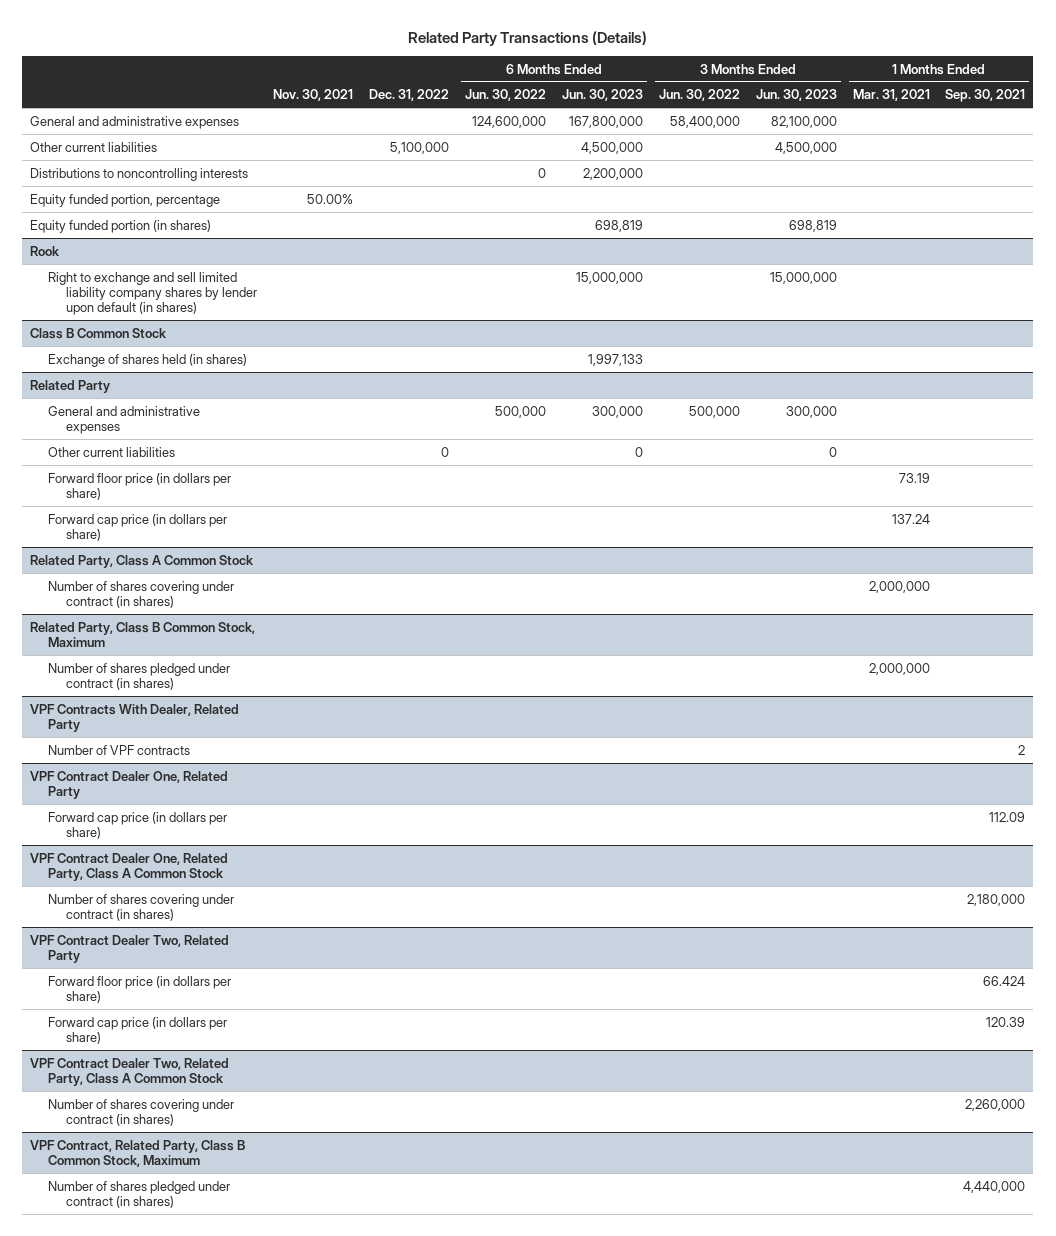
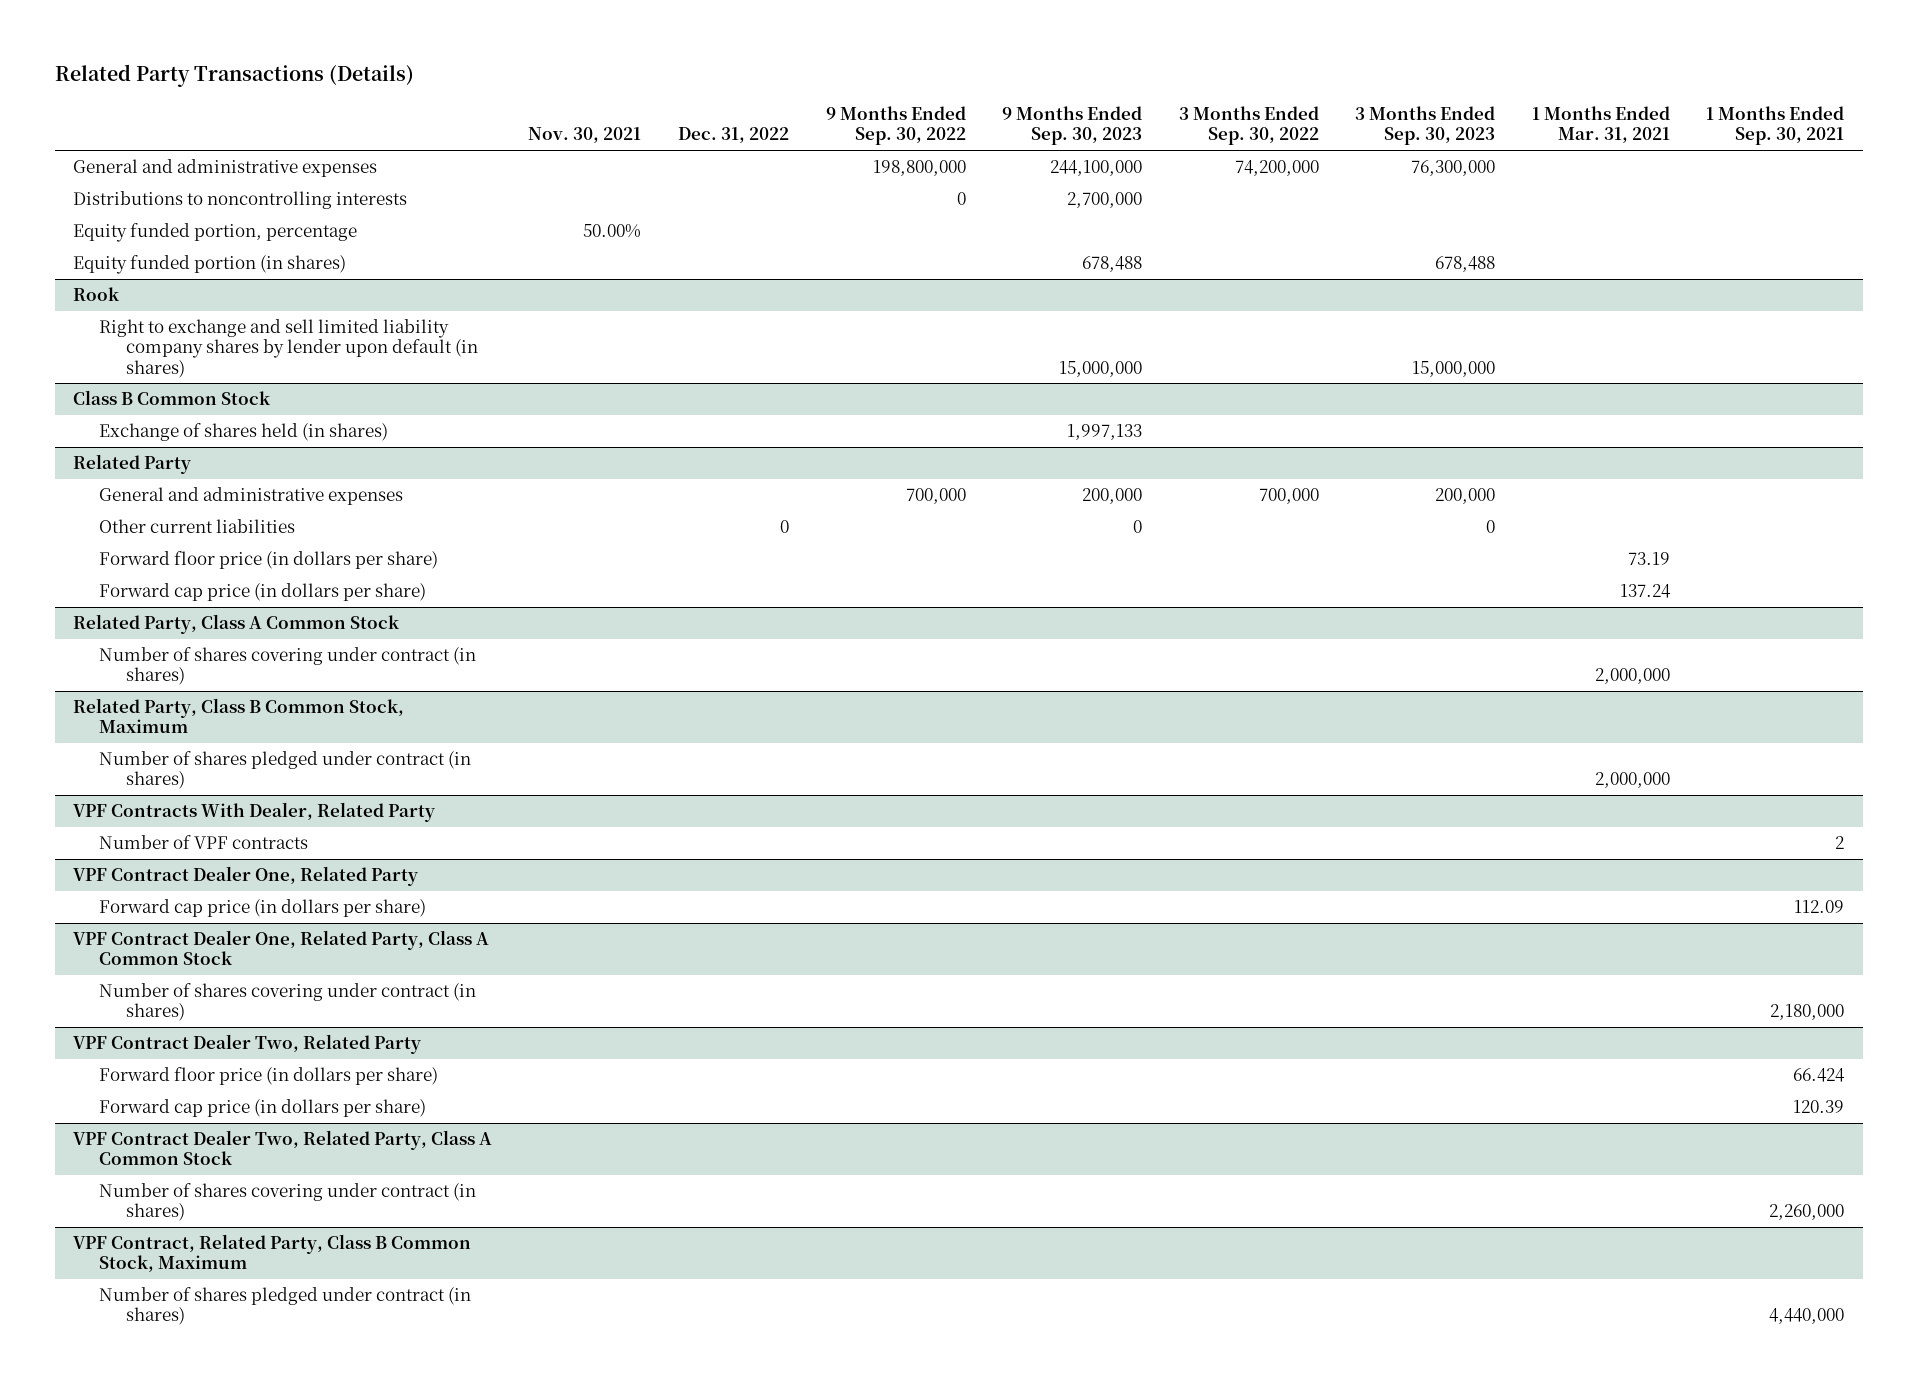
- | Nov. 30, 2021 | Dec. 31, 2022 | 6 Months Ended Jun. 30, 2022 | 6 Months Ended Jun. 30, 2023 | 3 Months Ended Jun. 30, 2022 | 3 Months Ended Jun. 30, 2023 | 1 Months Ended Mar. 31, 2021 | 1 Months Ended Sep. 30, 2021
+ | Nov. 30, 2021 | Dec. 31, 2022 | 9 Months Ended Sep. 30, 2022 | 9 Months Ended Sep. 30, 2023 | 3 Months Ended Sep. 30, 2022 | 3 Months Ended Sep. 30, 2023 | 1 Months Ended Mar. 31, 2021 | 1 Months Ended Sep. 30, 2021
- Other current liabilities | | 5,100,000 | | 4,500,000 | | 4,500,000 | |

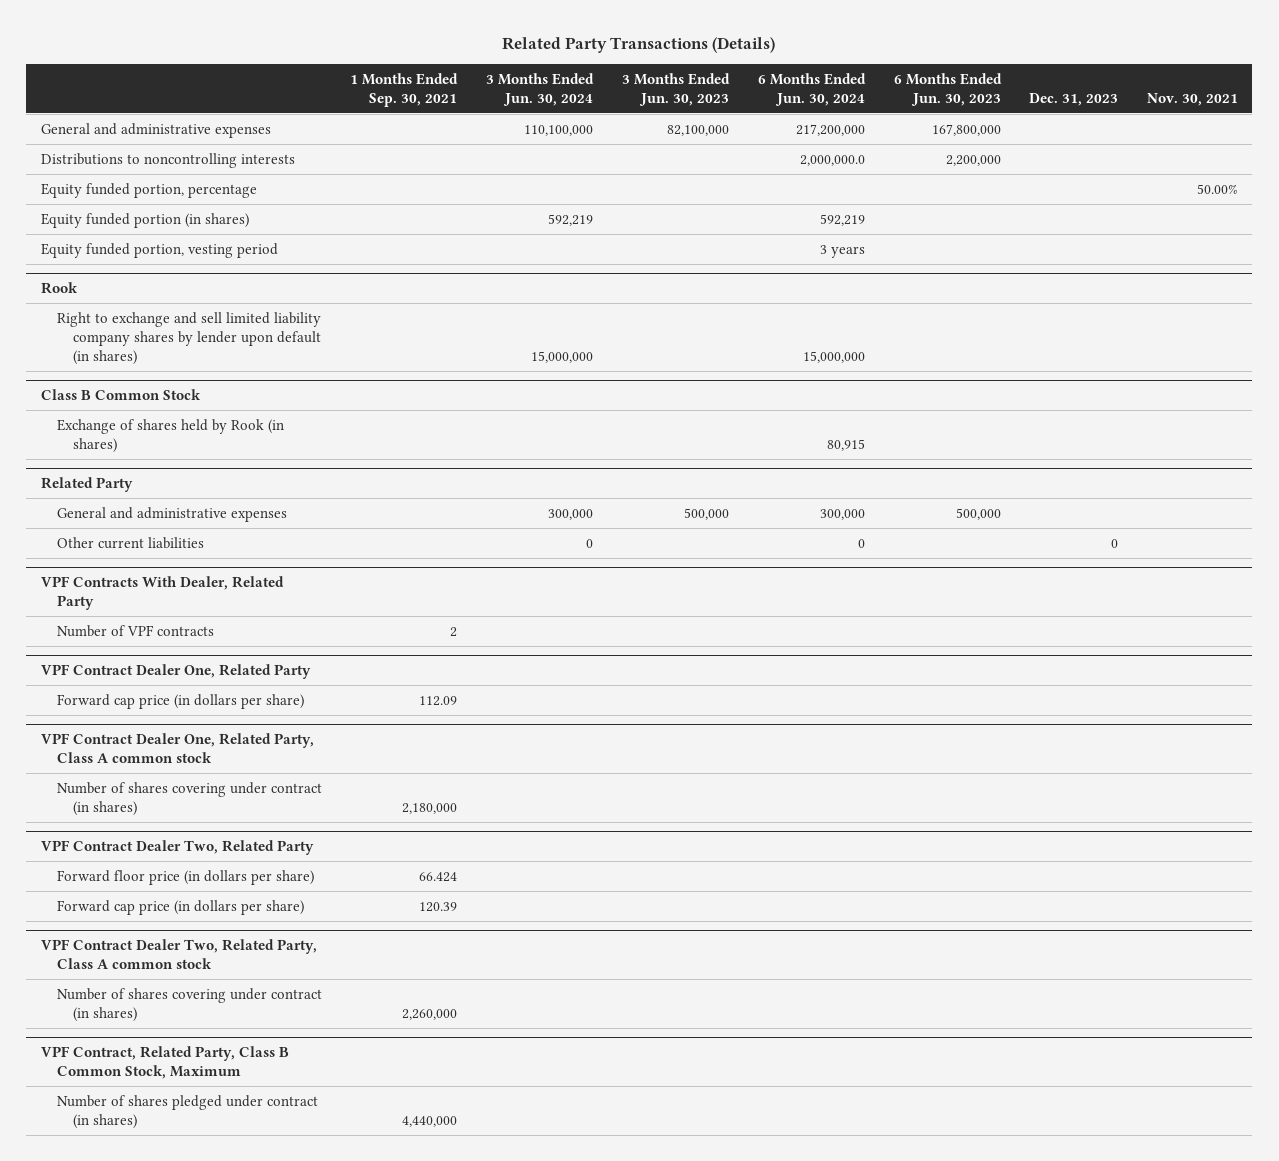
- | Nov. 30, 2021 | Dec. 31, 2022 | 9 Months Ended Sep. 30, 2022 | 9 Months Ended Sep. 30, 2023 | 3 Months Ended Sep. 30, 2022 | 3 Months Ended Sep. 30, 2023 | 1 Months Ended Mar. 31, 2021 | 1 Months Ended Sep. 30, 2021
+ | 1 Months Ended Sep. 30, 2021 | 3 Months Ended Jun. 30, 2024 | 3 Months Ended Jun. 30, 2023 | 6 Months Ended Jun. 30, 2024 | 6 Months Ended Jun. 30, 2023 | Dec. 31, 2023 | Nov. 30, 2021
+ Equity funded portion, vesting period | | | | 3 years | | |
@ Class B Common Stock
- Exchange of shares held (in shares) | | | | 1,997,133 | | | |
+ Exchange of shares held by Rook (in shares) | | | | 80,915 | | |
@ Related Party
- Forward floor price (in dollars per share) | | | | | | | 73.19 |
- Forward cap price (in dollars per share) | | | | | | | 137.24 |
- Related Party, Class A Common Stock
- Number of shares covering under contract (in shares) | | | | | | | 2,000,000 |
- Related Party, Class B Common Stock, Maximum
- Number of shares pledged under contract (in shares) | | | | | | | 2,000,000 |
- VPF Contract Dealer One, Related Party, Class A Common Stock
+ VPF Contract Dealer One, Related Party, Class A common stock
- VPF Contract Dealer Two, Related Party, Class A Common Stock
+ VPF Contract Dealer Two, Related Party, Class A common stock

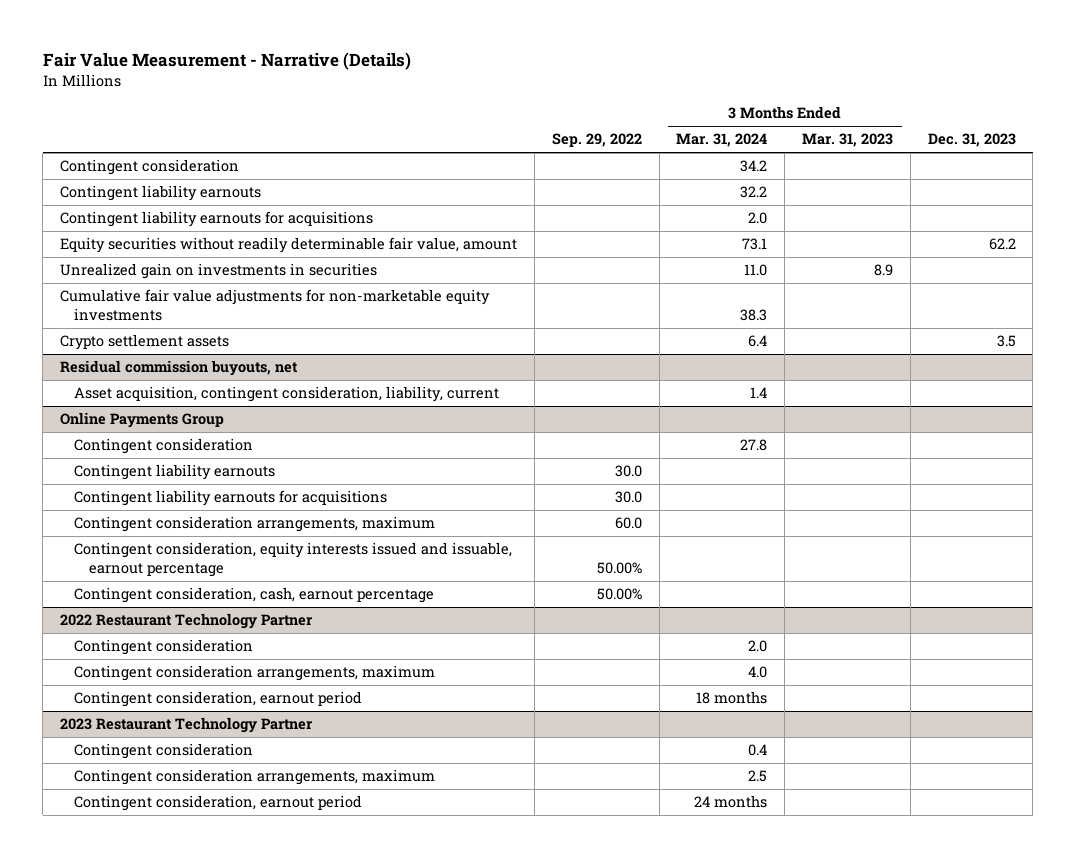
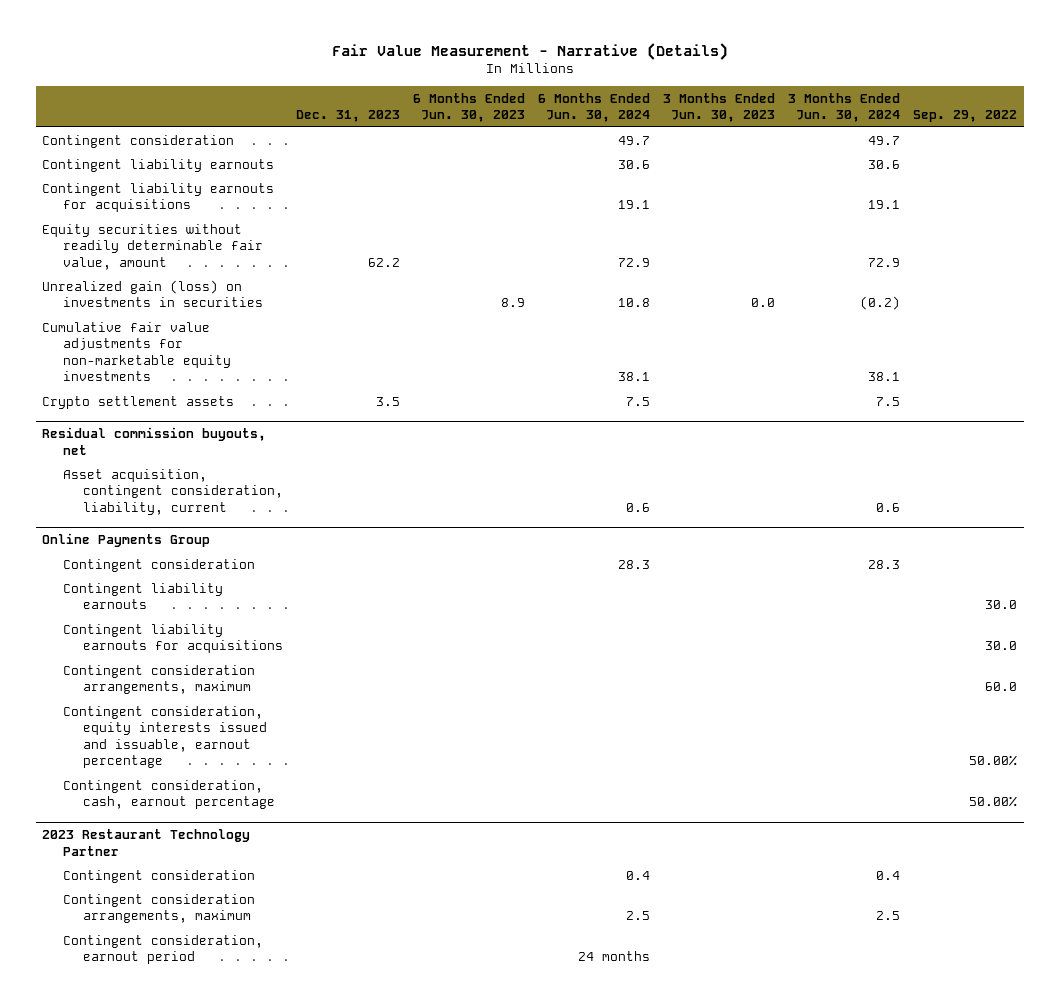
- | Sep. 29, 2022 | 3 Months Ended Mar. 31, 2024 | 3 Months Ended Mar. 31, 2023 | Dec. 31, 2023
+ | Dec. 31, 2023 | 6 Months Ended Jun. 30, 2023 | 6 Months Ended Jun. 30, 2024 | 3 Months Ended Jun. 30, 2023 | 3 Months Ended Jun. 30, 2024 | Sep. 29, 2022
- Unrealized gain on investments in securities | | 11.0 | 8.9 |
+ Unrealized gain (loss) on investments in securities | | 8.9 | 10.8 | 0.0 | (0.2) |
- 2022 Restaurant Technology Partner
- Contingent consideration | | 2.0 | |
- Contingent consideration arrangements, maximum | | 4.0 | |
- Contingent consideration, earnout period | | 18 months | |

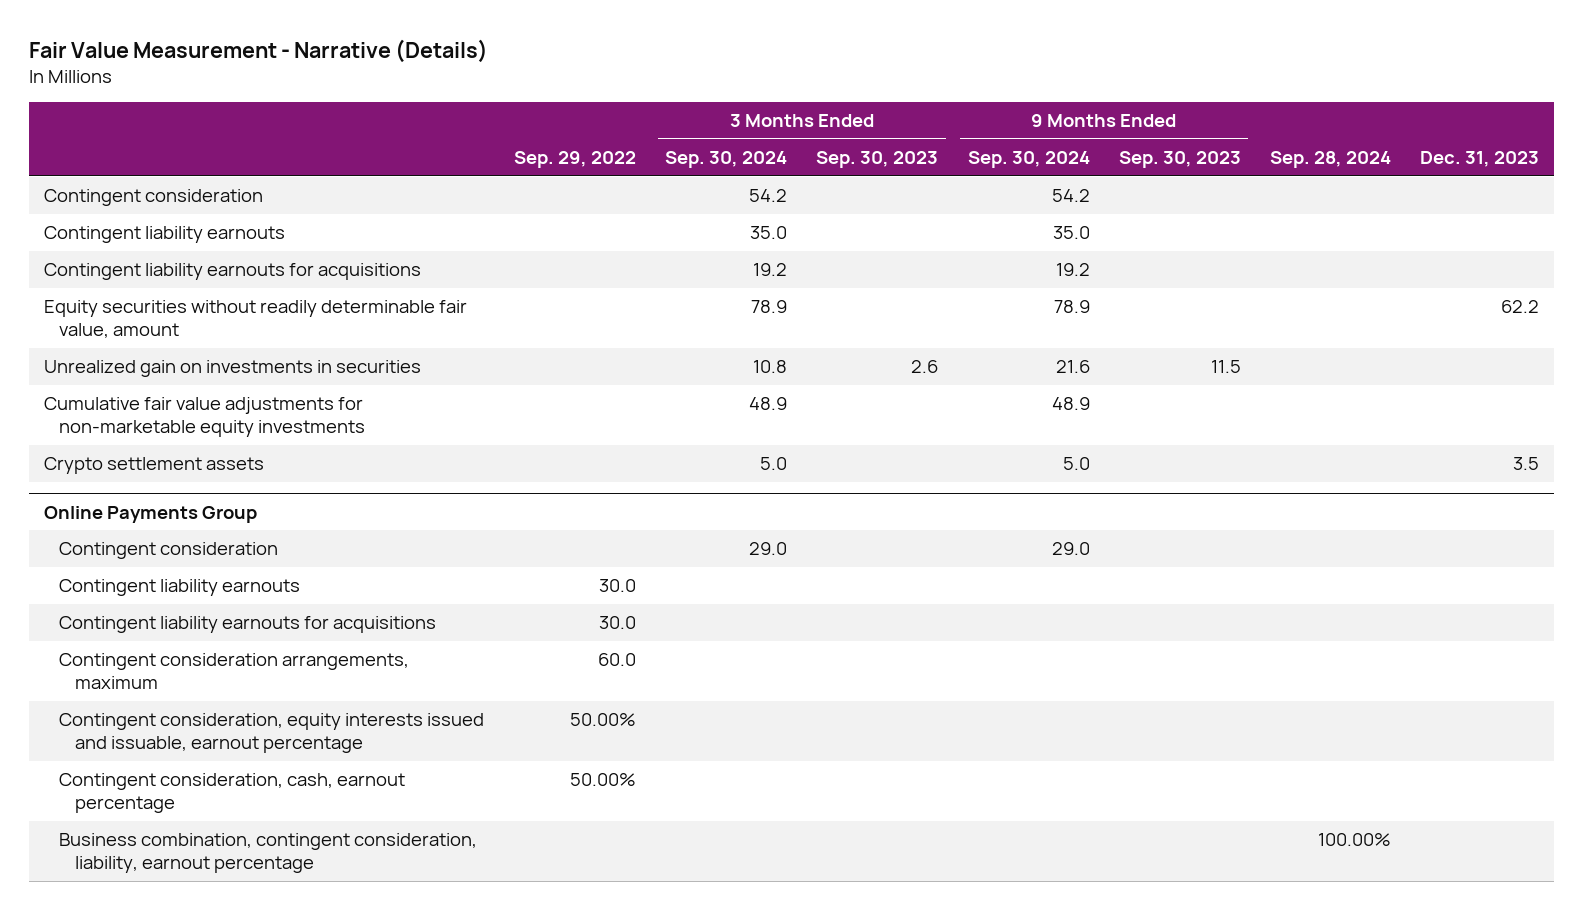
- | Dec. 31, 2023 | 6 Months Ended Jun. 30, 2023 | 6 Months Ended Jun. 30, 2024 | 3 Months Ended Jun. 30, 2023 | 3 Months Ended Jun. 30, 2024 | Sep. 29, 2022
+ | Sep. 29, 2022 | 3 Months Ended Sep. 30, 2024 | 3 Months Ended Sep. 30, 2023 | 9 Months Ended Sep. 30, 2024 | 9 Months Ended Sep. 30, 2023 | Sep. 28, 2024 | Dec. 31, 2023
- Unrealized gain (loss) on investments in securities | | 8.9 | 10.8 | 0.0 | (0.2) |
+ Unrealized gain on investments in securities | | 10.8 | 2.6 | 21.6 | 11.5 | |
- Residual commission buyouts, net
- Asset acquisition, contingent consideration, liability, current | | | 0.6 | | 0.6 |
- 2023 Restaurant Technology Partner
- Contingent consideration | | | 0.4 | | 0.4 |
- Contingent consideration arrangements, maximum | | | 2.5 | | 2.5 |
- Contingent consideration, earnout period | | | 24 months | | |
@ Online Payments Group
+ Business combination, contingent consideration, liability, earnout percentage | | | | | | 100.00% |

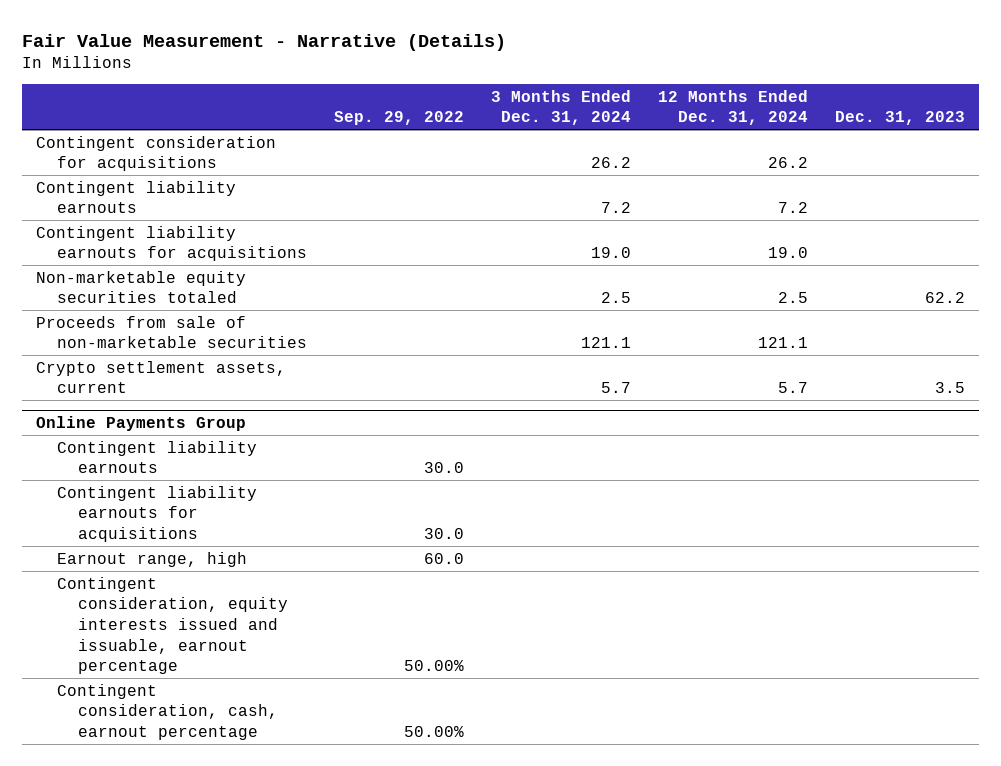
- | Sep. 29, 2022 | 3 Months Ended Sep. 30, 2024 | 3 Months Ended Sep. 30, 2023 | 9 Months Ended Sep. 30, 2024 | 9 Months Ended Sep. 30, 2023 | Sep. 28, 2024 | Dec. 31, 2023
+ | Sep. 29, 2022 | 3 Months Ended Dec. 31, 2024 | 12 Months Ended Dec. 31, 2024 | Dec. 31, 2023
- Contingent consideration | | 54.2 | | 54.2 | | |
+ Contingent consideration for acquisitions | | 26.2 | 26.2 |
- Equity securities without readily determinable fair value, amount | | 78.9 | | 78.9 | | | 62.2
- Unrealized gain on investments in securities | | 10.8 | 2.6 | 21.6 | 11.5 | |
- Cumulative fair value adjustments for non-marketable equity investments | | 48.9 | | 48.9 | | |
- Crypto settlement assets | | 5.0 | | 5.0 | | | 3.5
+ Non-marketable equity securities totaled | | 2.5 | 2.5 | 62.2
+ Proceeds from sale of non-marketable securities | | 121.1 | 121.1 |
+ Crypto settlement assets, current | | 5.7 | 5.7 | 3.5
@ Online Payments Group
- Contingent consideration | | 29.0 | | 29.0 | | |
- Contingent consideration arrangements, maximum | 60.0 | | | | | |
+ Earnout range, high | 60.0 | | |
- Business combination, contingent consideration, liability, earnout percentage | | | | | | 100.00% |

